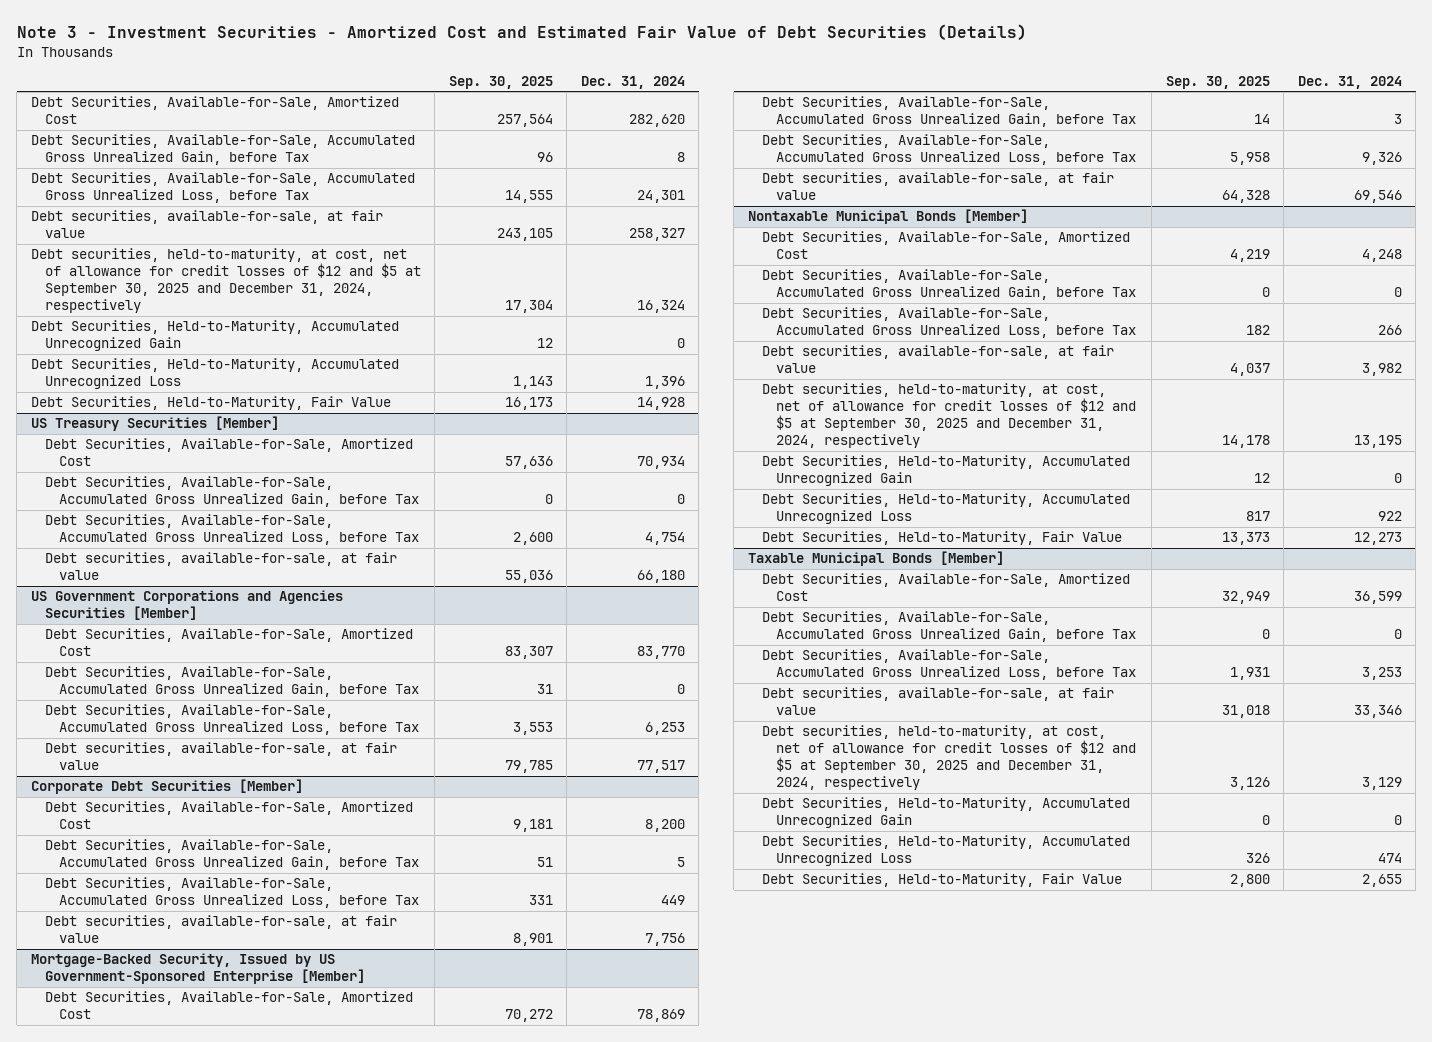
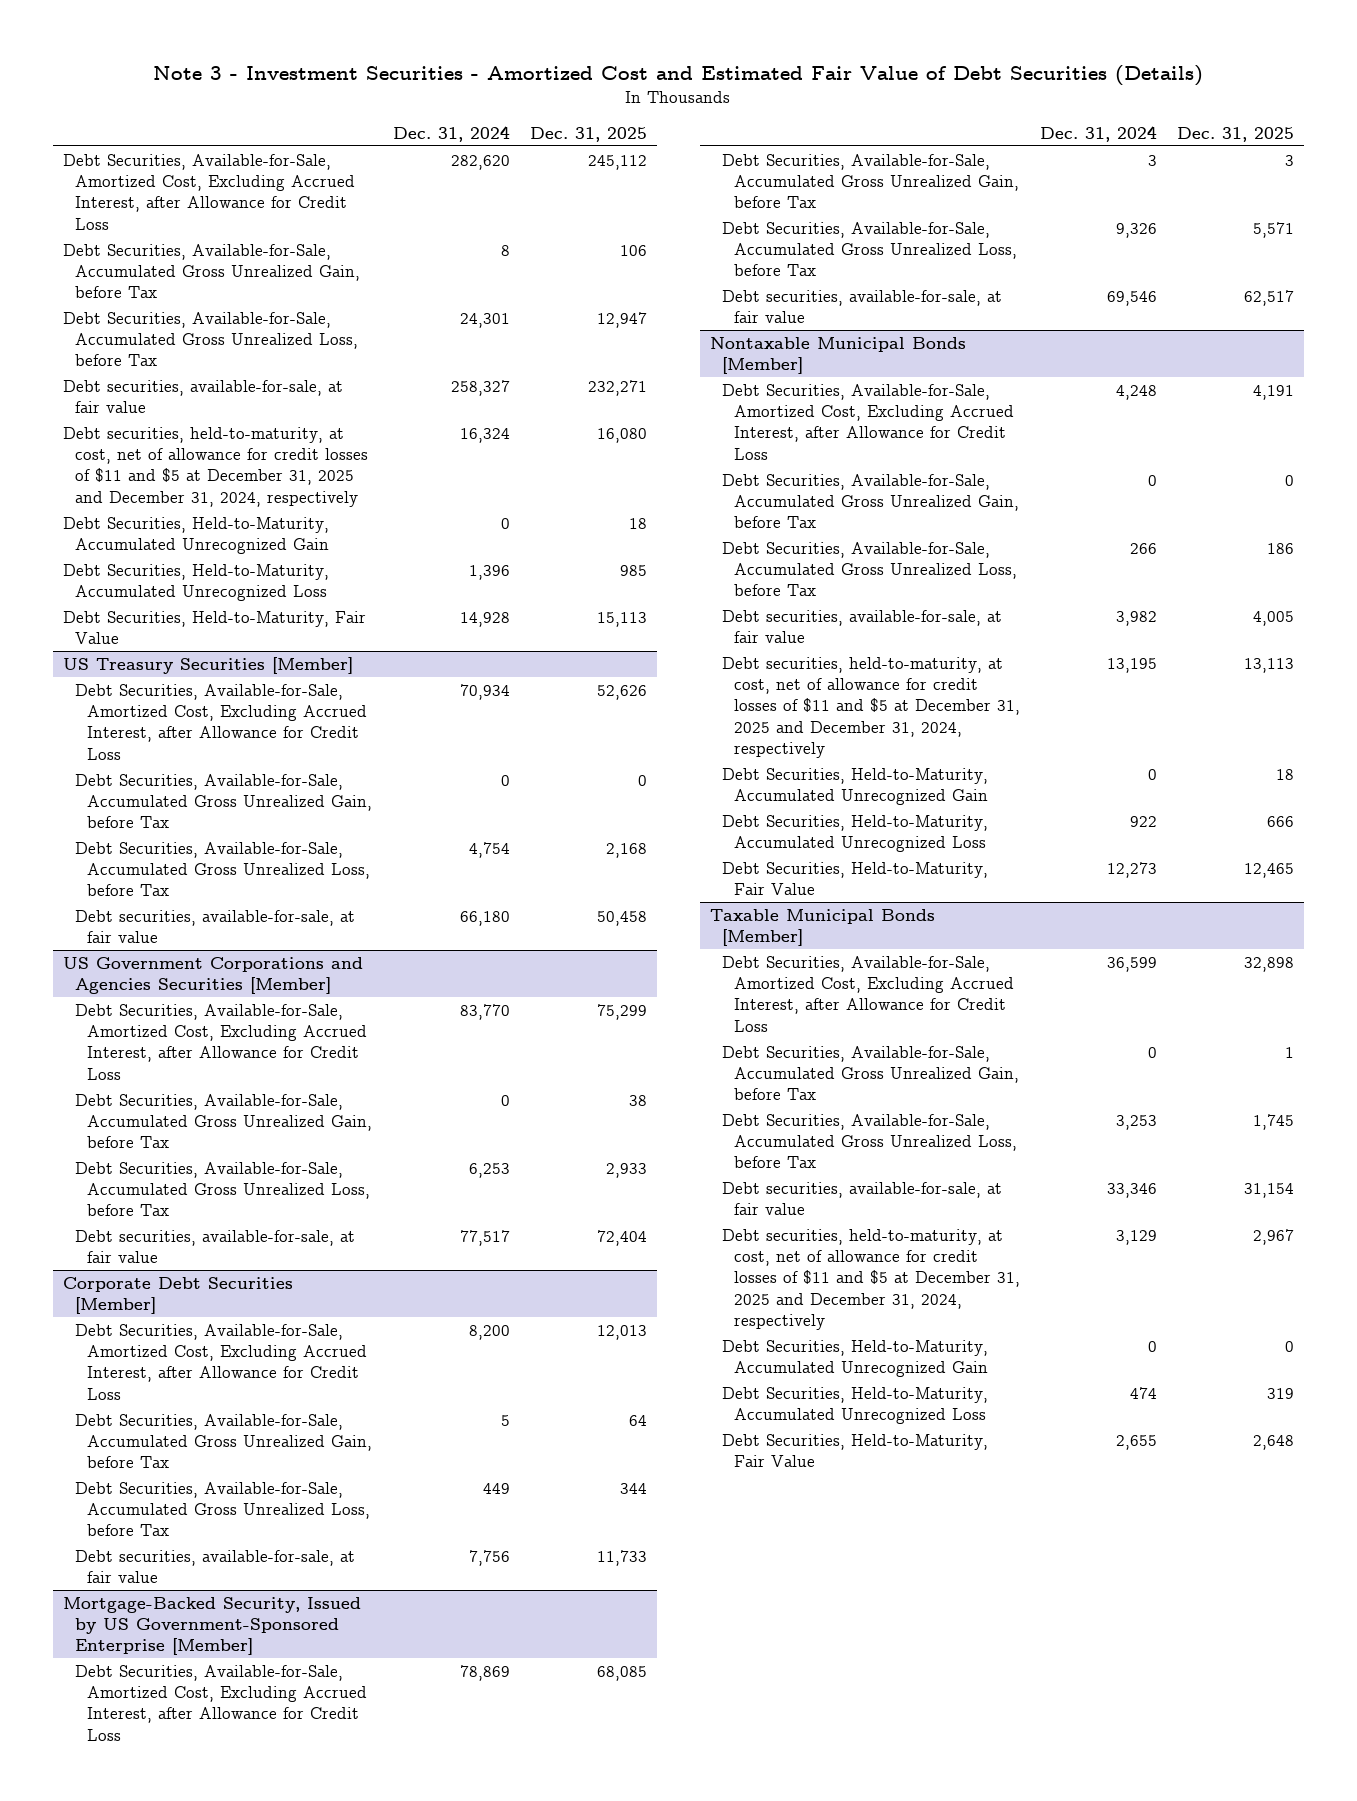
- | Sep. 30, 2025 | Dec. 31, 2024
+ | Dec. 31, 2024 | Dec. 31, 2025
- Debt Securities, Available-for-Sale, Amortized Cost | 257,564 | 282,620
+ Debt Securities, Available-for-Sale, Amortized Cost, Excluding Accrued Interest, after Allowance for Credit Loss | 282,620 | 245,112
- Debt securities, held-to-maturity, at cost, net of allowance for credit losses of $12 and $5 at September 30, 2025 and December 31, 2024, respectively | 17,304 | 16,324
+ Debt securities, held-to-maturity, at cost, net of allowance for credit losses of $11 and $5 at December 31, 2025 and December 31, 2024, respectively | 16,324 | 16,080
@ US Treasury Securities [Member]
- Debt Securities, Available-for-Sale, Amortized Cost | 57,636 | 70,934
+ Debt Securities, Available-for-Sale, Amortized Cost, Excluding Accrued Interest, after Allowance for Credit Loss | 70,934 | 52,626
@ US Government Corporations and Agencies Securities [Member]
- Debt Securities, Available-for-Sale, Amortized Cost | 83,307 | 83,770
+ Debt Securities, Available-for-Sale, Amortized Cost, Excluding Accrued Interest, after Allowance for Credit Loss | 83,770 | 75,299
@ Corporate Debt Securities [Member]
- Debt Securities, Available-for-Sale, Amortized Cost | 9,181 | 8,200
+ Debt Securities, Available-for-Sale, Amortized Cost, Excluding Accrued Interest, after Allowance for Credit Loss | 8,200 | 12,013
@ Mortgage-Backed Security, Issued by US Government-Sponsored Enterprise [Member]
- Debt Securities, Available-for-Sale, Amortized Cost | 70,272 | 78,869
+ Debt Securities, Available-for-Sale, Amortized Cost, Excluding Accrued Interest, after Allowance for Credit Loss | 78,869 | 68,085
@ Nontaxable Municipal Bonds [Member]
- Debt Securities, Available-for-Sale, Amortized Cost | 4,219 | 4,248
+ Debt Securities, Available-for-Sale, Amortized Cost, Excluding Accrued Interest, after Allowance for Credit Loss | 4,248 | 4,191
- Debt securities, held-to-maturity, at cost, net of allowance for credit losses of $12 and $5 at September 30, 2025 and December 31, 2024, respectively | 14,178 | 13,195
+ Debt securities, held-to-maturity, at cost, net of allowance for credit losses of $11 and $5 at December 31, 2025 and December 31, 2024, respectively | 13,195 | 13,113
@ Taxable Municipal Bonds [Member]
- Debt Securities, Available-for-Sale, Amortized Cost | 32,949 | 36,599
+ Debt Securities, Available-for-Sale, Amortized Cost, Excluding Accrued Interest, after Allowance for Credit Loss | 36,599 | 32,898
- Debt securities, held-to-maturity, at cost, net of allowance for credit losses of $12 and $5 at September 30, 2025 and December 31, 2024, respectively | 3,126 | 3,129
+ Debt securities, held-to-maturity, at cost, net of allowance for credit losses of $11 and $5 at December 31, 2025 and December 31, 2024, respectively | 3,129 | 2,967

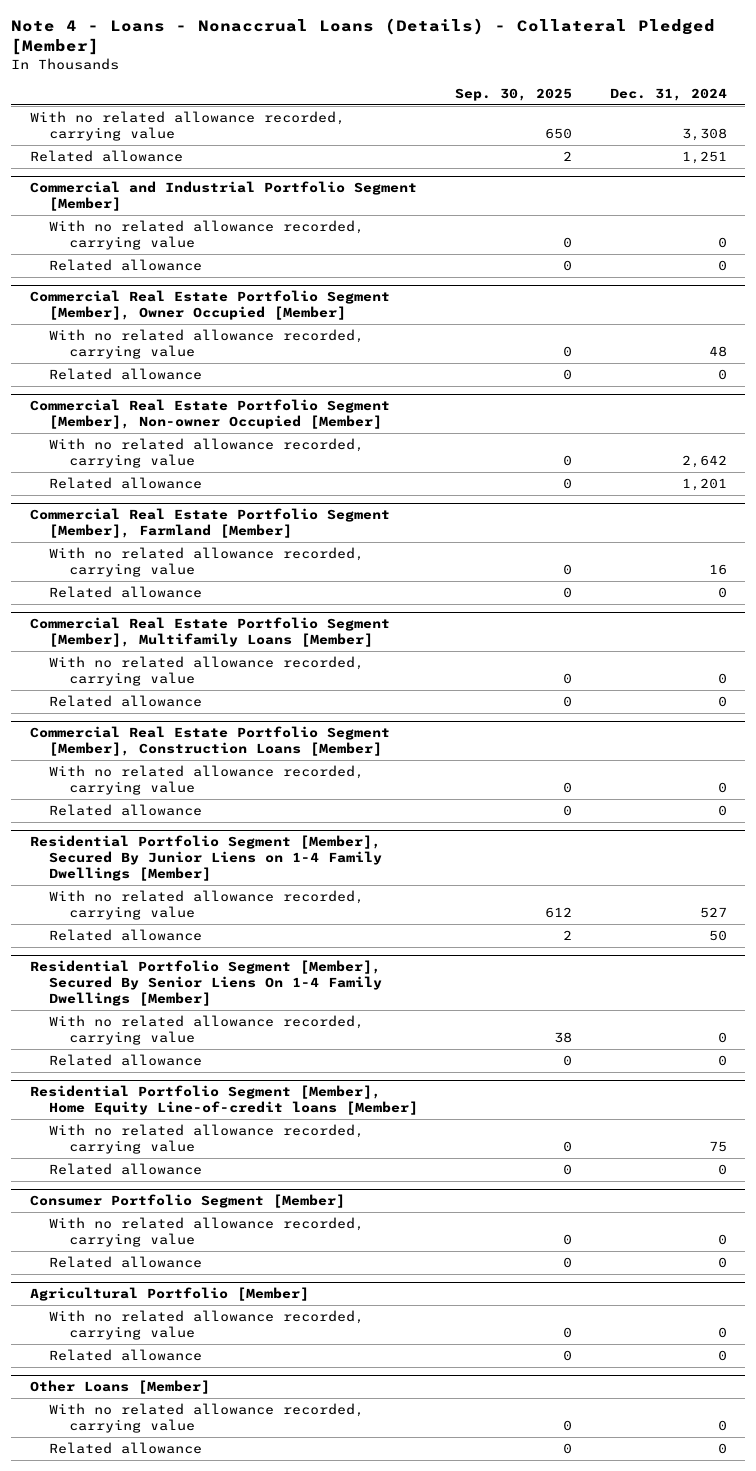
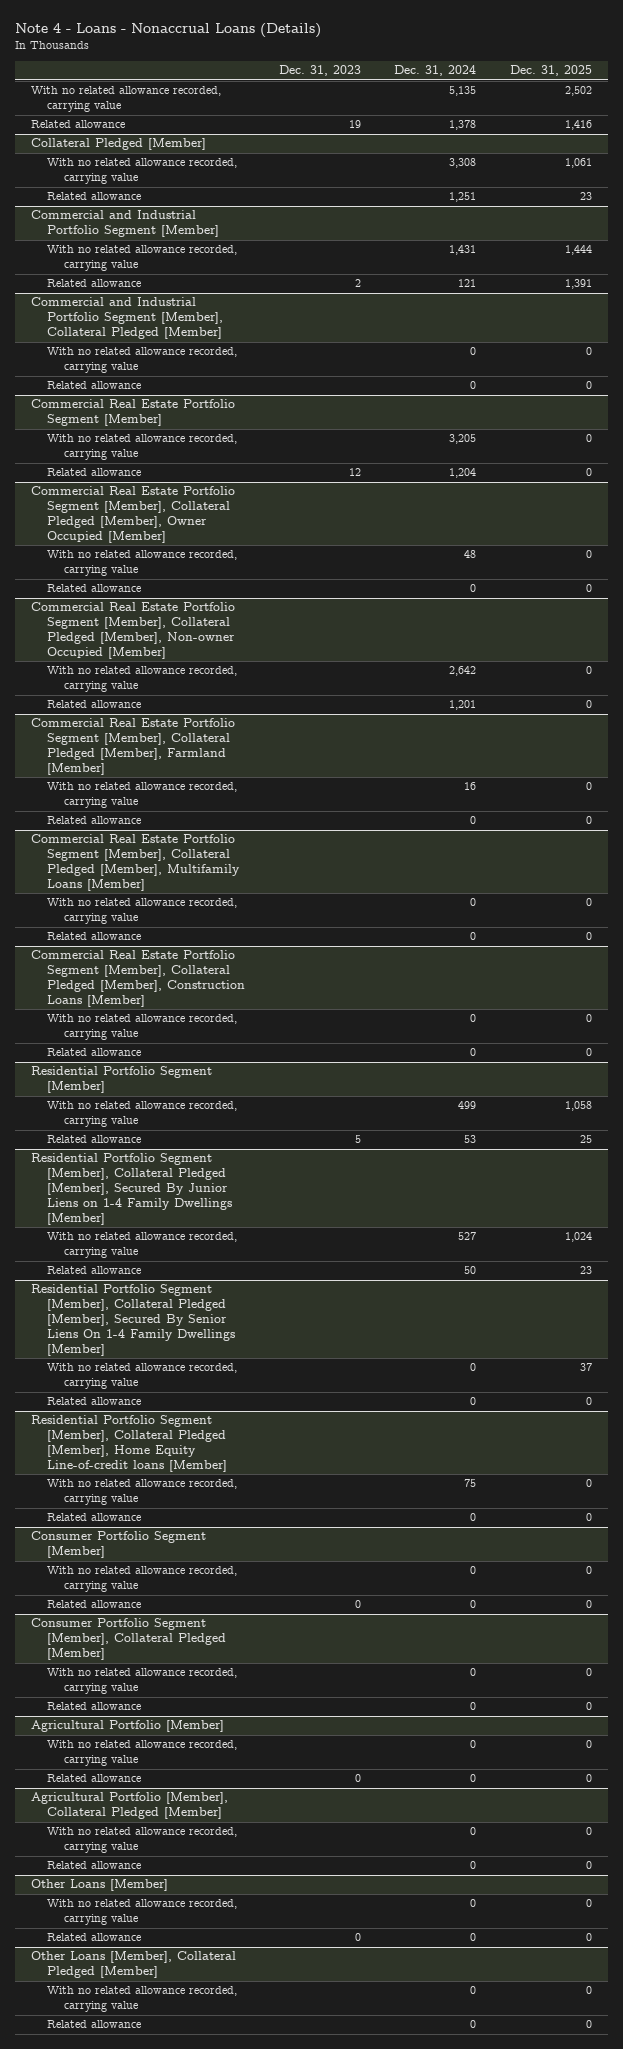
- Note 4 - Loans - Nonaccrual Loans (Details) - Collateral Pledged [Member]
+ Note 4 - Loans - Nonaccrual Loans (Details)
- | Sep. 30, 2025 | Dec. 31, 2024
+ | Dec. 31, 2023 | Dec. 31, 2024 | Dec. 31, 2025
+ With no related allowance recorded, carrying value | | 5,135 | 2,502
+ Related allowance | 19 | 1,378 | 1,416
+ Collateral Pledged [Member]
@ Commercial and Industrial Portfolio Segment [Member]
+ With no related allowance recorded, carrying value | | 1,431 | 1,444
+ Related allowance | 2 | 121 | 1,391
+ Commercial and Industrial Portfolio Segment [Member], Collateral Pledged [Member]
- Commercial Real Estate Portfolio Segment [Member], Owner Occupied [Member]
+ Commercial Real Estate Portfolio Segment [Member]
+ With no related allowance recorded, carrying value | | 3,205 | 0
+ Related allowance | 12 | 1,204 | 0
+ Commercial Real Estate Portfolio Segment [Member], Collateral Pledged [Member], Owner Occupied [Member]
- Commercial Real Estate Portfolio Segment [Member], Non-owner Occupied [Member]
+ Commercial Real Estate Portfolio Segment [Member], Collateral Pledged [Member], Non-owner Occupied [Member]
- Commercial Real Estate Portfolio Segment [Member], Farmland [Member]
+ Commercial Real Estate Portfolio Segment [Member], Collateral Pledged [Member], Farmland [Member]
- Commercial Real Estate Portfolio Segment [Member], Multifamily Loans [Member]
+ Commercial Real Estate Portfolio Segment [Member], Collateral Pledged [Member], Multifamily Loans [Member]
- Commercial Real Estate Portfolio Segment [Member], Construction Loans [Member]
+ Commercial Real Estate Portfolio Segment [Member], Collateral Pledged [Member], Construction Loans [Member]
- Residential Portfolio Segment [Member], Secured By Junior Liens on 1-4 Family Dwellings [Member]
+ Residential Portfolio Segment [Member]
+ With no related allowance recorded, carrying value | | 499 | 1,058
+ Related allowance | 5 | 53 | 25
+ Residential Portfolio Segment [Member], Collateral Pledged [Member], Secured By Junior Liens on 1-4 Family Dwellings [Member]
- Residential Portfolio Segment [Member], Secured By Senior Liens On 1-4 Family Dwellings [Member]
+ Residential Portfolio Segment [Member], Collateral Pledged [Member], Secured By Senior Liens On 1-4 Family Dwellings [Member]
- Residential Portfolio Segment [Member], Home Equity Line-of-credit loans [Member]
+ Residential Portfolio Segment [Member], Collateral Pledged [Member], Home Equity Line-of-credit loans [Member]
+ Consumer Portfolio Segment [Member], Collateral Pledged [Member]
+ With no related allowance recorded, carrying value | | 0 | 0
+ Related allowance | | 0 | 0
+ Agricultural Portfolio [Member], Collateral Pledged [Member]
+ With no related allowance recorded, carrying value | | 0 | 0
+ Related allowance | | 0 | 0
+ Other Loans [Member], Collateral Pledged [Member]
+ With no related allowance recorded, carrying value | | 0 | 0
+ Related allowance | | 0 | 0

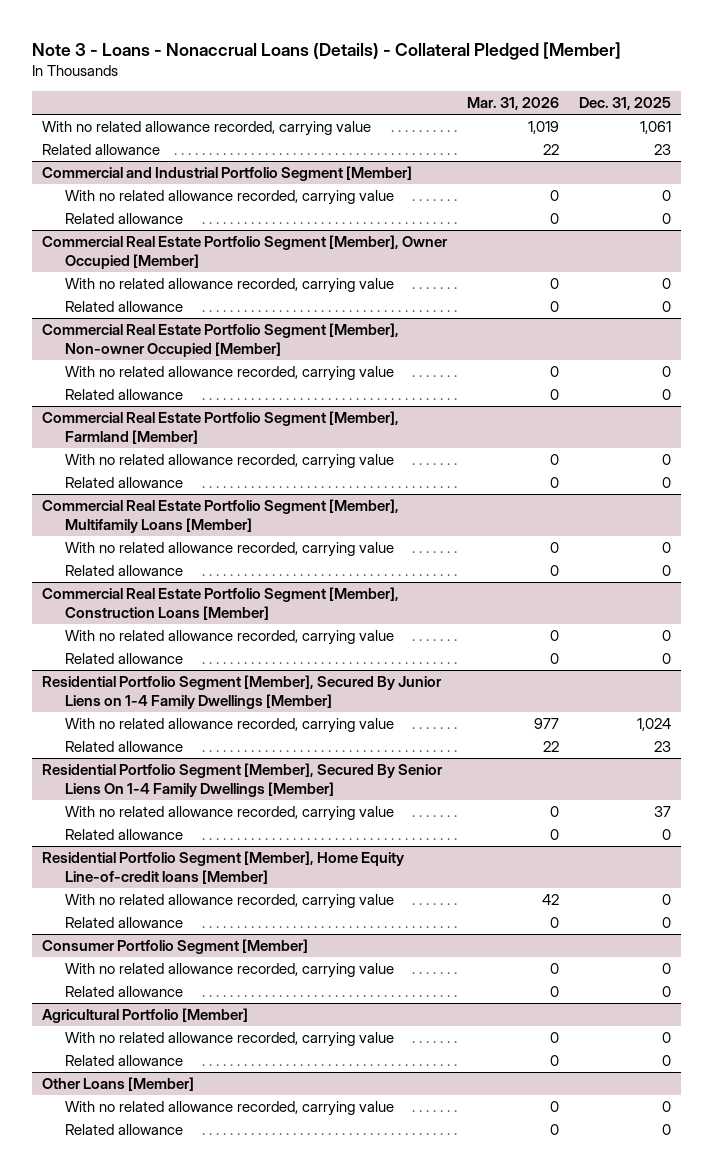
- Note 4 - Loans - Nonaccrual Loans (Details)
+ Note 3 - Loans - Nonaccrual Loans (Details) - Collateral Pledged [Member]
- | Dec. 31, 2023 | Dec. 31, 2024 | Dec. 31, 2025
+ | Mar. 31, 2026 | Dec. 31, 2025
- With no related allowance recorded, carrying value | | 5,135 | 2,502
- Related allowance | 19 | 1,378 | 1,416
- Collateral Pledged [Member]
@ Commercial and Industrial Portfolio Segment [Member]
- With no related allowance recorded, carrying value | | 1,431 | 1,444
- Related allowance | 2 | 121 | 1,391
- Commercial and Industrial Portfolio Segment [Member], Collateral Pledged [Member]
- Commercial Real Estate Portfolio Segment [Member]
- With no related allowance recorded, carrying value | | 3,205 | 0
- Related allowance | 12 | 1,204 | 0
- Commercial Real Estate Portfolio Segment [Member], Collateral Pledged [Member], Owner Occupied [Member]
+ Commercial Real Estate Portfolio Segment [Member], Owner Occupied [Member]
- Commercial Real Estate Portfolio Segment [Member], Collateral Pledged [Member], Non-owner Occupied [Member]
+ Commercial Real Estate Portfolio Segment [Member], Non-owner Occupied [Member]
- Commercial Real Estate Portfolio Segment [Member], Collateral Pledged [Member], Farmland [Member]
+ Commercial Real Estate Portfolio Segment [Member], Farmland [Member]
- Commercial Real Estate Portfolio Segment [Member], Collateral Pledged [Member], Multifamily Loans [Member]
+ Commercial Real Estate Portfolio Segment [Member], Multifamily Loans [Member]
- Commercial Real Estate Portfolio Segment [Member], Collateral Pledged [Member], Construction Loans [Member]
+ Commercial Real Estate Portfolio Segment [Member], Construction Loans [Member]
- Residential Portfolio Segment [Member]
- With no related allowance recorded, carrying value | | 499 | 1,058
- Related allowance | 5 | 53 | 25
- Residential Portfolio Segment [Member], Collateral Pledged [Member], Secured By Junior Liens on 1-4 Family Dwellings [Member]
+ Residential Portfolio Segment [Member], Secured By Junior Liens on 1-4 Family Dwellings [Member]
- Residential Portfolio Segment [Member], Collateral Pledged [Member], Secured By Senior Liens On 1-4 Family Dwellings [Member]
+ Residential Portfolio Segment [Member], Secured By Senior Liens On 1-4 Family Dwellings [Member]
- Residential Portfolio Segment [Member], Collateral Pledged [Member], Home Equity Line-of-credit loans [Member]
+ Residential Portfolio Segment [Member], Home Equity Line-of-credit loans [Member]
- Consumer Portfolio Segment [Member], Collateral Pledged [Member]
- With no related allowance recorded, carrying value | | 0 | 0
- Related allowance | | 0 | 0
- Agricultural Portfolio [Member], Collateral Pledged [Member]
- With no related allowance recorded, carrying value | | 0 | 0
- Related allowance | | 0 | 0
- Other Loans [Member], Collateral Pledged [Member]
- With no related allowance recorded, carrying value | | 0 | 0
- Related allowance | | 0 | 0

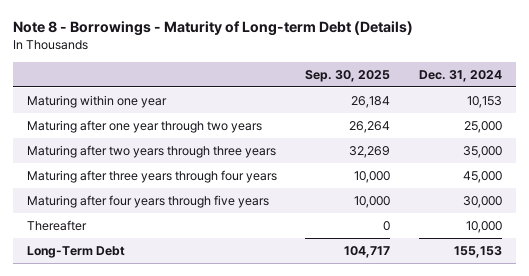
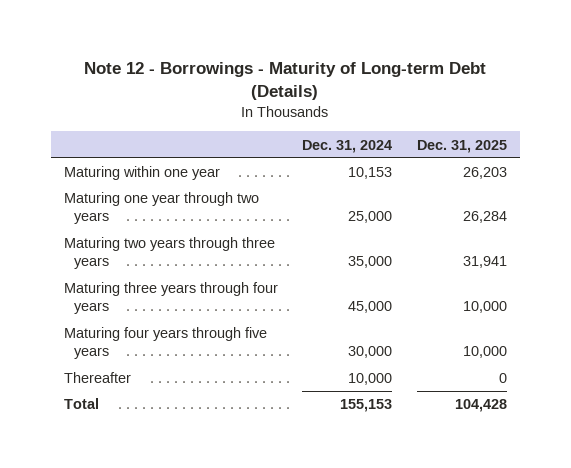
- Note 8 - Borrowings - Maturity of Long-term Debt (Details)
+ Note 12 - Borrowings - Maturity of Long-term Debt (Details)
- | Sep. 30, 2025 | Dec. 31, 2024
+ | Dec. 31, 2024 | Dec. 31, 2025
- Maturing after one year through two years | 26,264 | 25,000
- Maturing after two years through three years | 32,269 | 35,000
- Maturing after three years through four years | 10,000 | 45,000
- Maturing after four years through five years | 10,000 | 30,000
+ Maturing one year through two years | 25,000 | 26,284
+ Maturing two years through three years | 35,000 | 31,941
+ Maturing three years through four years | 45,000 | 10,000
+ Maturing four years through five years | 30,000 | 10,000
- Long-Term Debt | 104,717 | 155,153
+ Total | 155,153 | 104,428

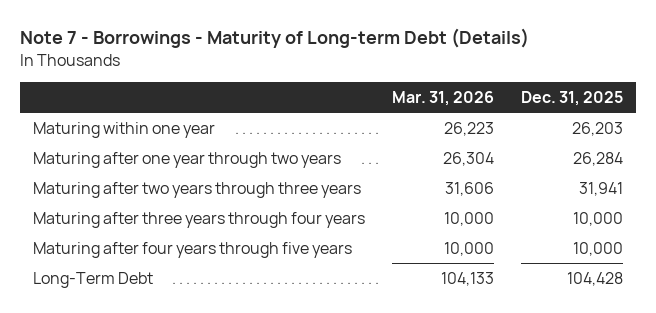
- Note 12 - Borrowings - Maturity of Long-term Debt (Details)
+ Note 7 - Borrowings - Maturity of Long-term Debt (Details)
- | Dec. 31, 2024 | Dec. 31, 2025
+ | Mar. 31, 2026 | Dec. 31, 2025
- Maturing one year through two years | 25,000 | 26,284
- Maturing two years through three years | 35,000 | 31,941
- Maturing three years through four years | 45,000 | 10,000
- Maturing four years through five years | 30,000 | 10,000
- Thereafter | 10,000 | 0
- Total | 155,153 | 104,428
+ Maturing after one year through two years | 26,304 | 26,284
+ Maturing after two years through three years | 31,606 | 31,941
+ Maturing after three years through four years | 10,000 | 10,000
+ Maturing after four years through five years | 10,000 | 10,000
+ Long-Term Debt | 104,133 | 104,428

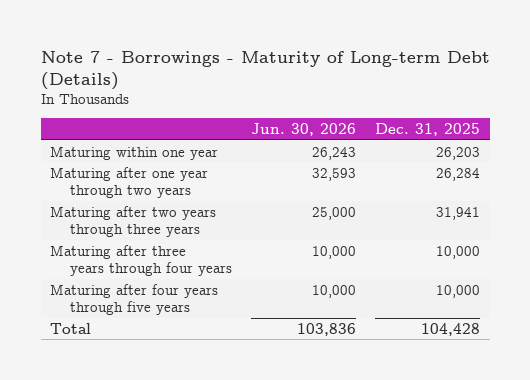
- | Mar. 31, 2026 | Dec. 31, 2025
+ | Jun. 30, 2026 | Dec. 31, 2025
- Long-Term Debt | 104,133 | 104,428
+ Total | 103,836 | 104,428

